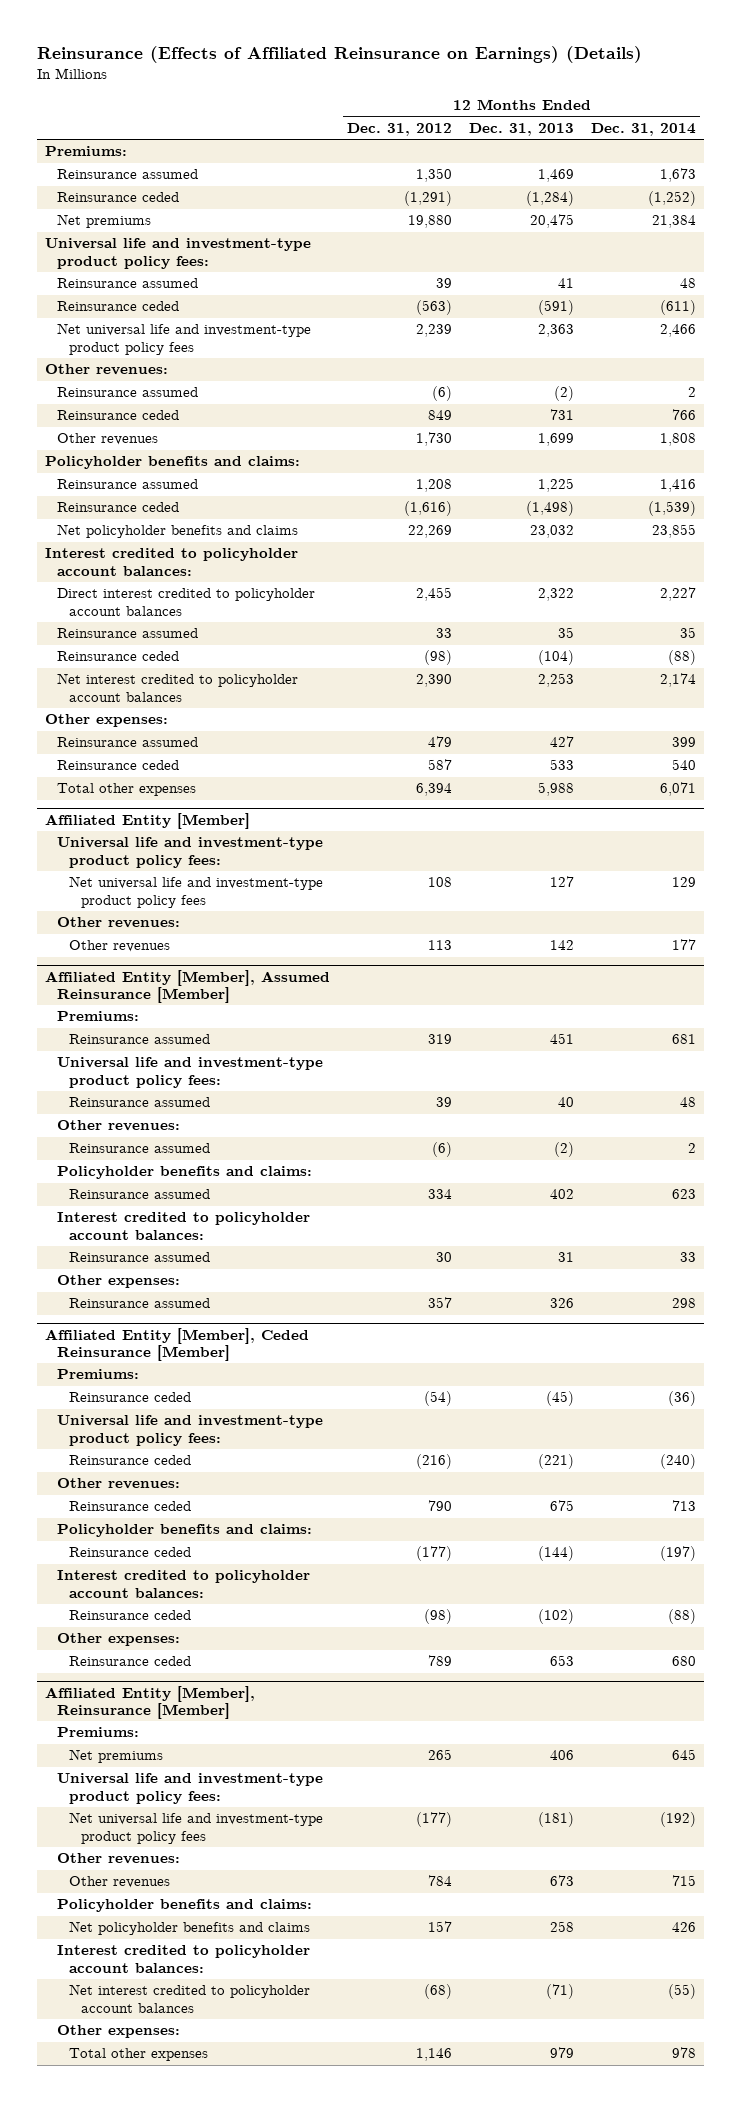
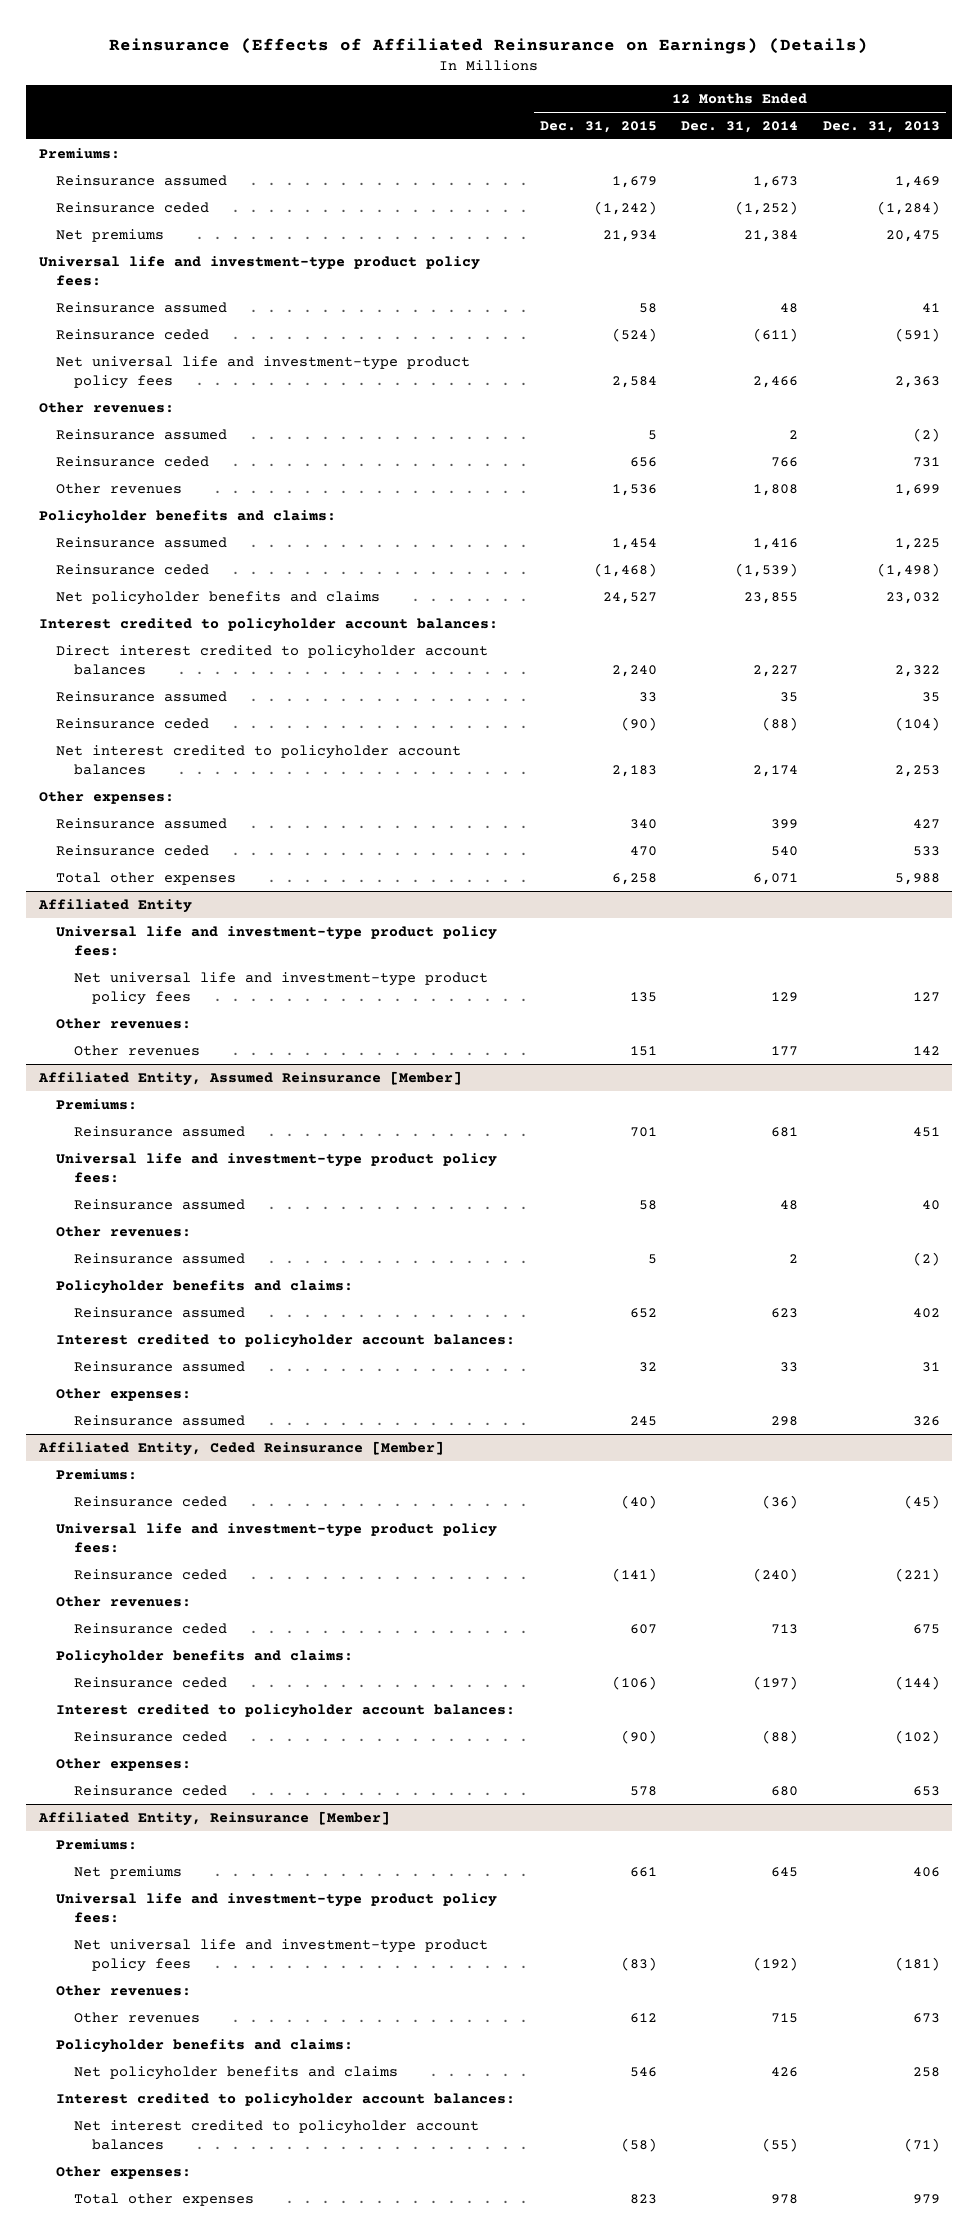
- | 12 Months Ended Dec. 31, 2012 | 12 Months Ended Dec. 31, 2013 | 12 Months Ended Dec. 31, 2014
+ | 12 Months Ended Dec. 31, 2015 | 12 Months Ended Dec. 31, 2014 | 12 Months Ended Dec. 31, 2013
- Affiliated Entity [Member]
+ Affiliated Entity
- Affiliated Entity [Member], Assumed Reinsurance [Member]
+ Affiliated Entity, Assumed Reinsurance [Member]
- Affiliated Entity [Member], Ceded Reinsurance [Member]
+ Affiliated Entity, Ceded Reinsurance [Member]
- Affiliated Entity [Member], Reinsurance [Member]
+ Affiliated Entity, Reinsurance [Member]

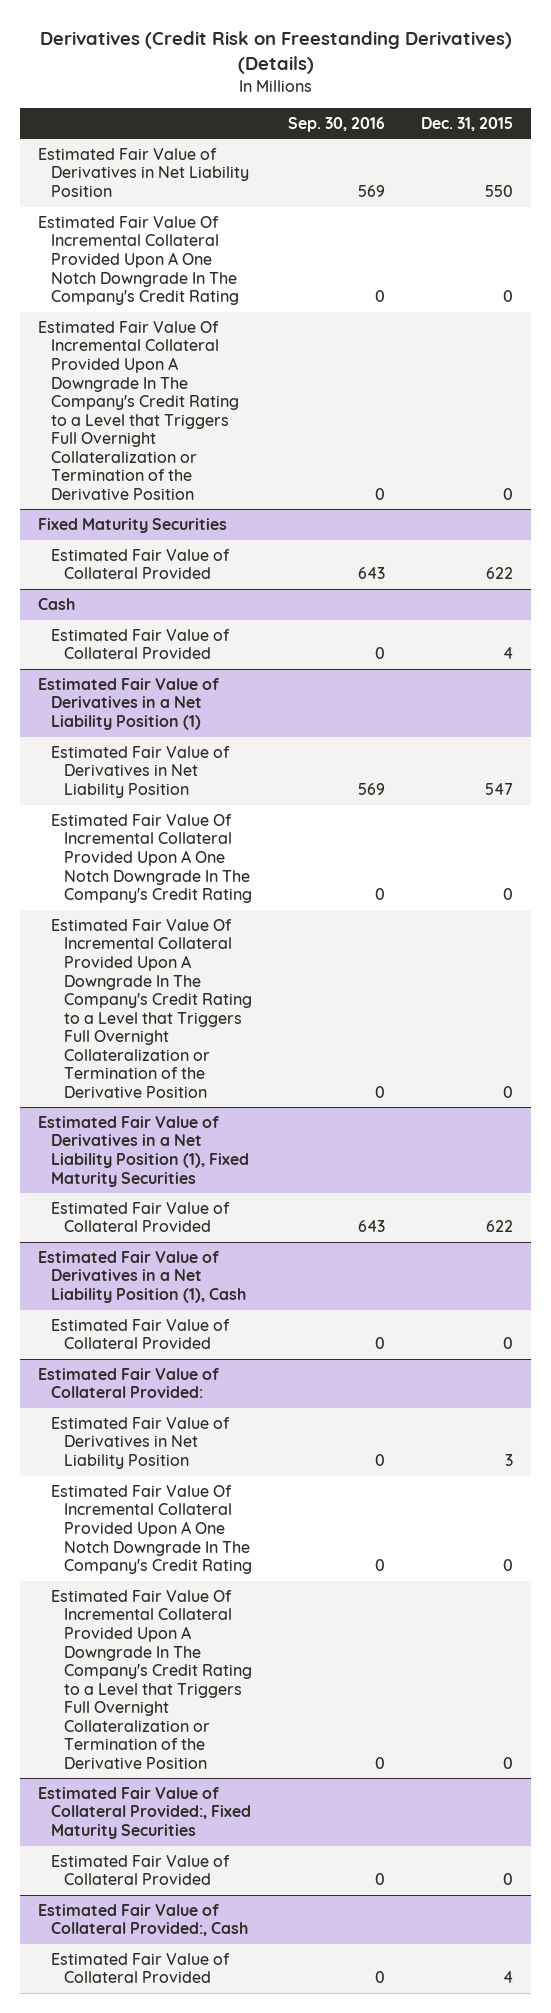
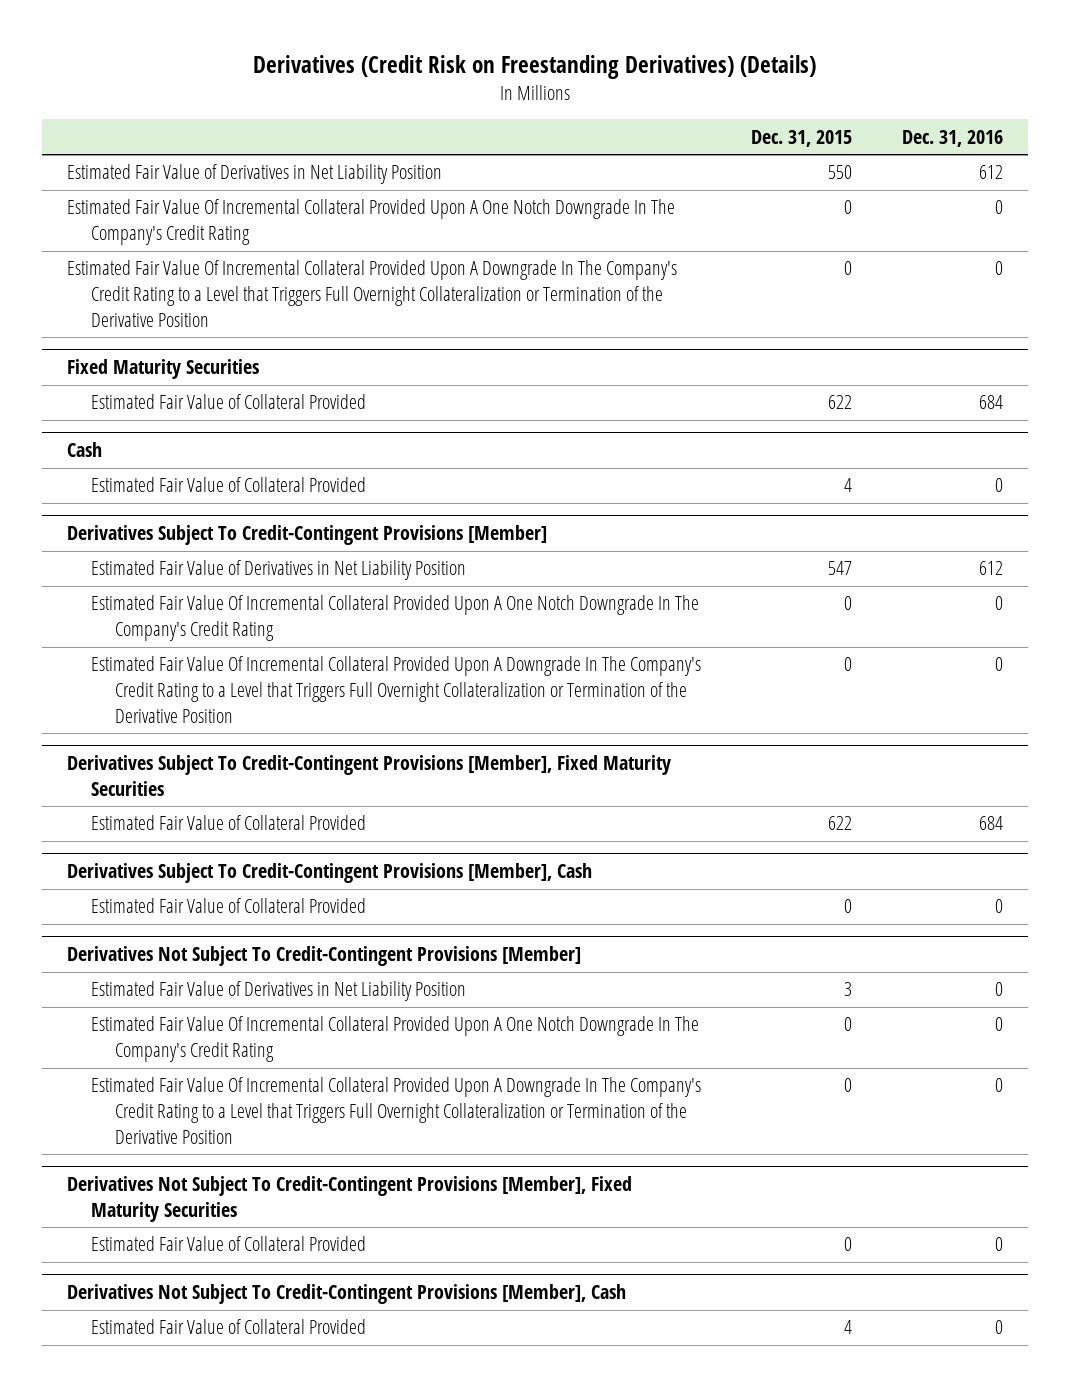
- | Sep. 30, 2016 | Dec. 31, 2015
+ | Dec. 31, 2015 | Dec. 31, 2016
- Estimated Fair Value of Derivatives in a Net Liability Position (1)
+ Derivatives Subject To Credit-Contingent Provisions [Member]
- Estimated Fair Value of Derivatives in a Net Liability Position (1), Fixed Maturity Securities
+ Derivatives Subject To Credit-Contingent Provisions [Member], Fixed Maturity Securities
- Estimated Fair Value of Derivatives in a Net Liability Position (1), Cash
+ Derivatives Subject To Credit-Contingent Provisions [Member], Cash
- Estimated Fair Value of Collateral Provided:
+ Derivatives Not Subject To Credit-Contingent Provisions [Member]
- Estimated Fair Value of Collateral Provided:, Fixed Maturity Securities
+ Derivatives Not Subject To Credit-Contingent Provisions [Member], Fixed Maturity Securities
- Estimated Fair Value of Collateral Provided:, Cash
+ Derivatives Not Subject To Credit-Contingent Provisions [Member], Cash

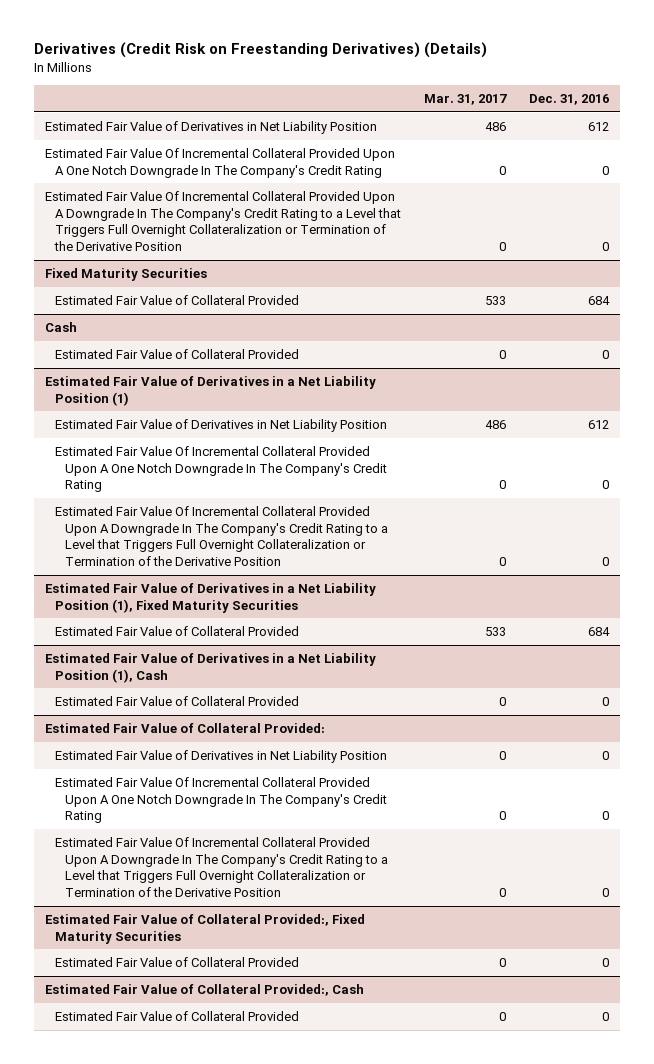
- | Dec. 31, 2015 | Dec. 31, 2016
+ | Mar. 31, 2017 | Dec. 31, 2016
- Derivatives Subject To Credit-Contingent Provisions [Member]
+ Estimated Fair Value of Derivatives in a Net Liability Position (1)
- Derivatives Subject To Credit-Contingent Provisions [Member], Fixed Maturity Securities
+ Estimated Fair Value of Derivatives in a Net Liability Position (1), Fixed Maturity Securities
- Derivatives Subject To Credit-Contingent Provisions [Member], Cash
+ Estimated Fair Value of Derivatives in a Net Liability Position (1), Cash
- Derivatives Not Subject To Credit-Contingent Provisions [Member]
+ Estimated Fair Value of Collateral Provided:
- Derivatives Not Subject To Credit-Contingent Provisions [Member], Fixed Maturity Securities
+ Estimated Fair Value of Collateral Provided:, Fixed Maturity Securities
- Derivatives Not Subject To Credit-Contingent Provisions [Member], Cash
+ Estimated Fair Value of Collateral Provided:, Cash

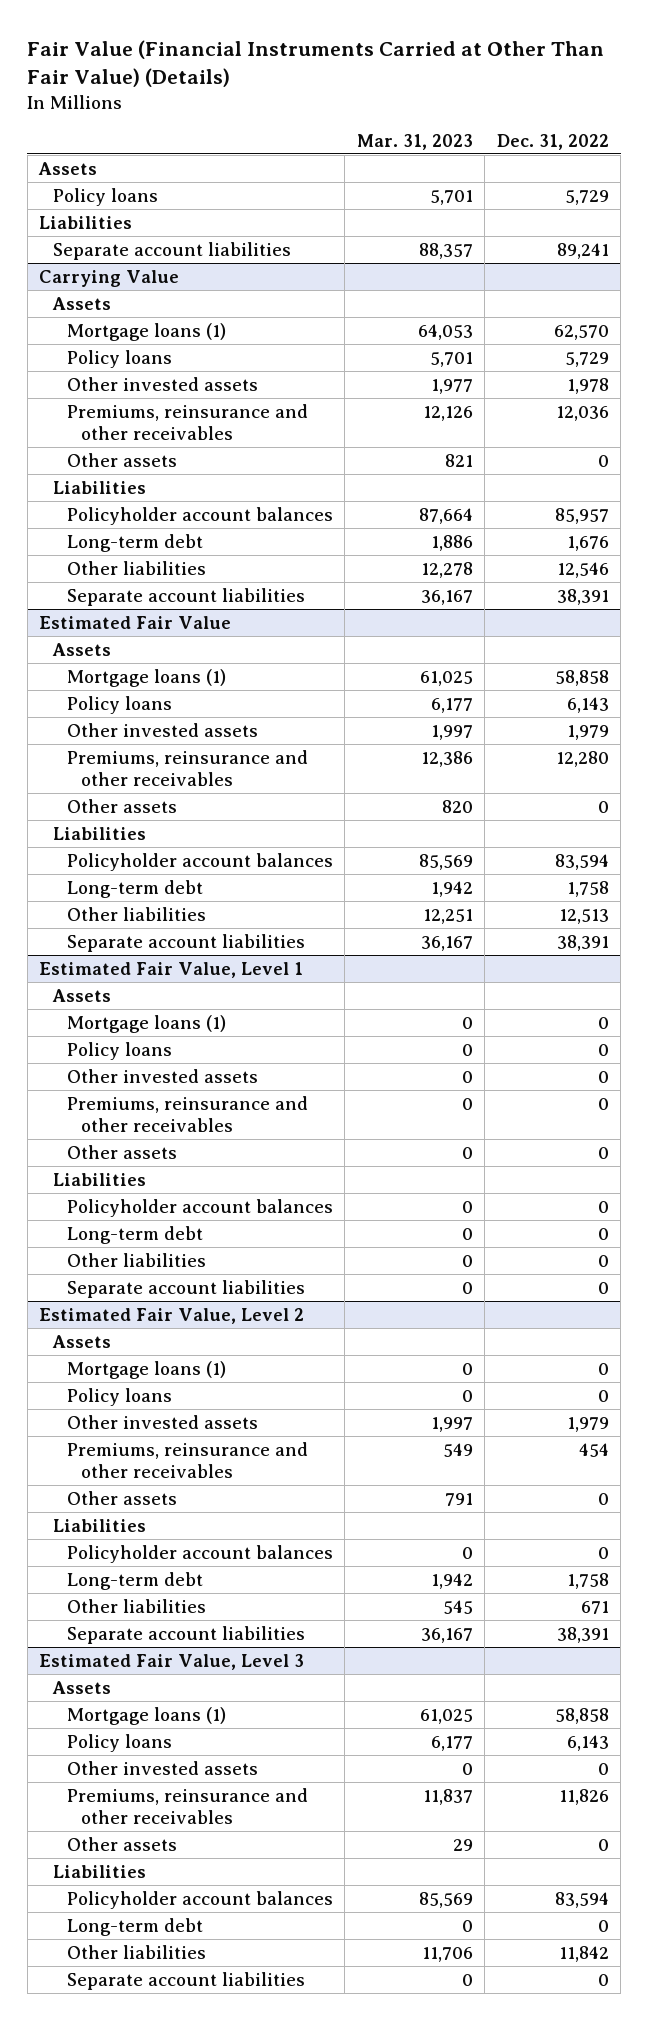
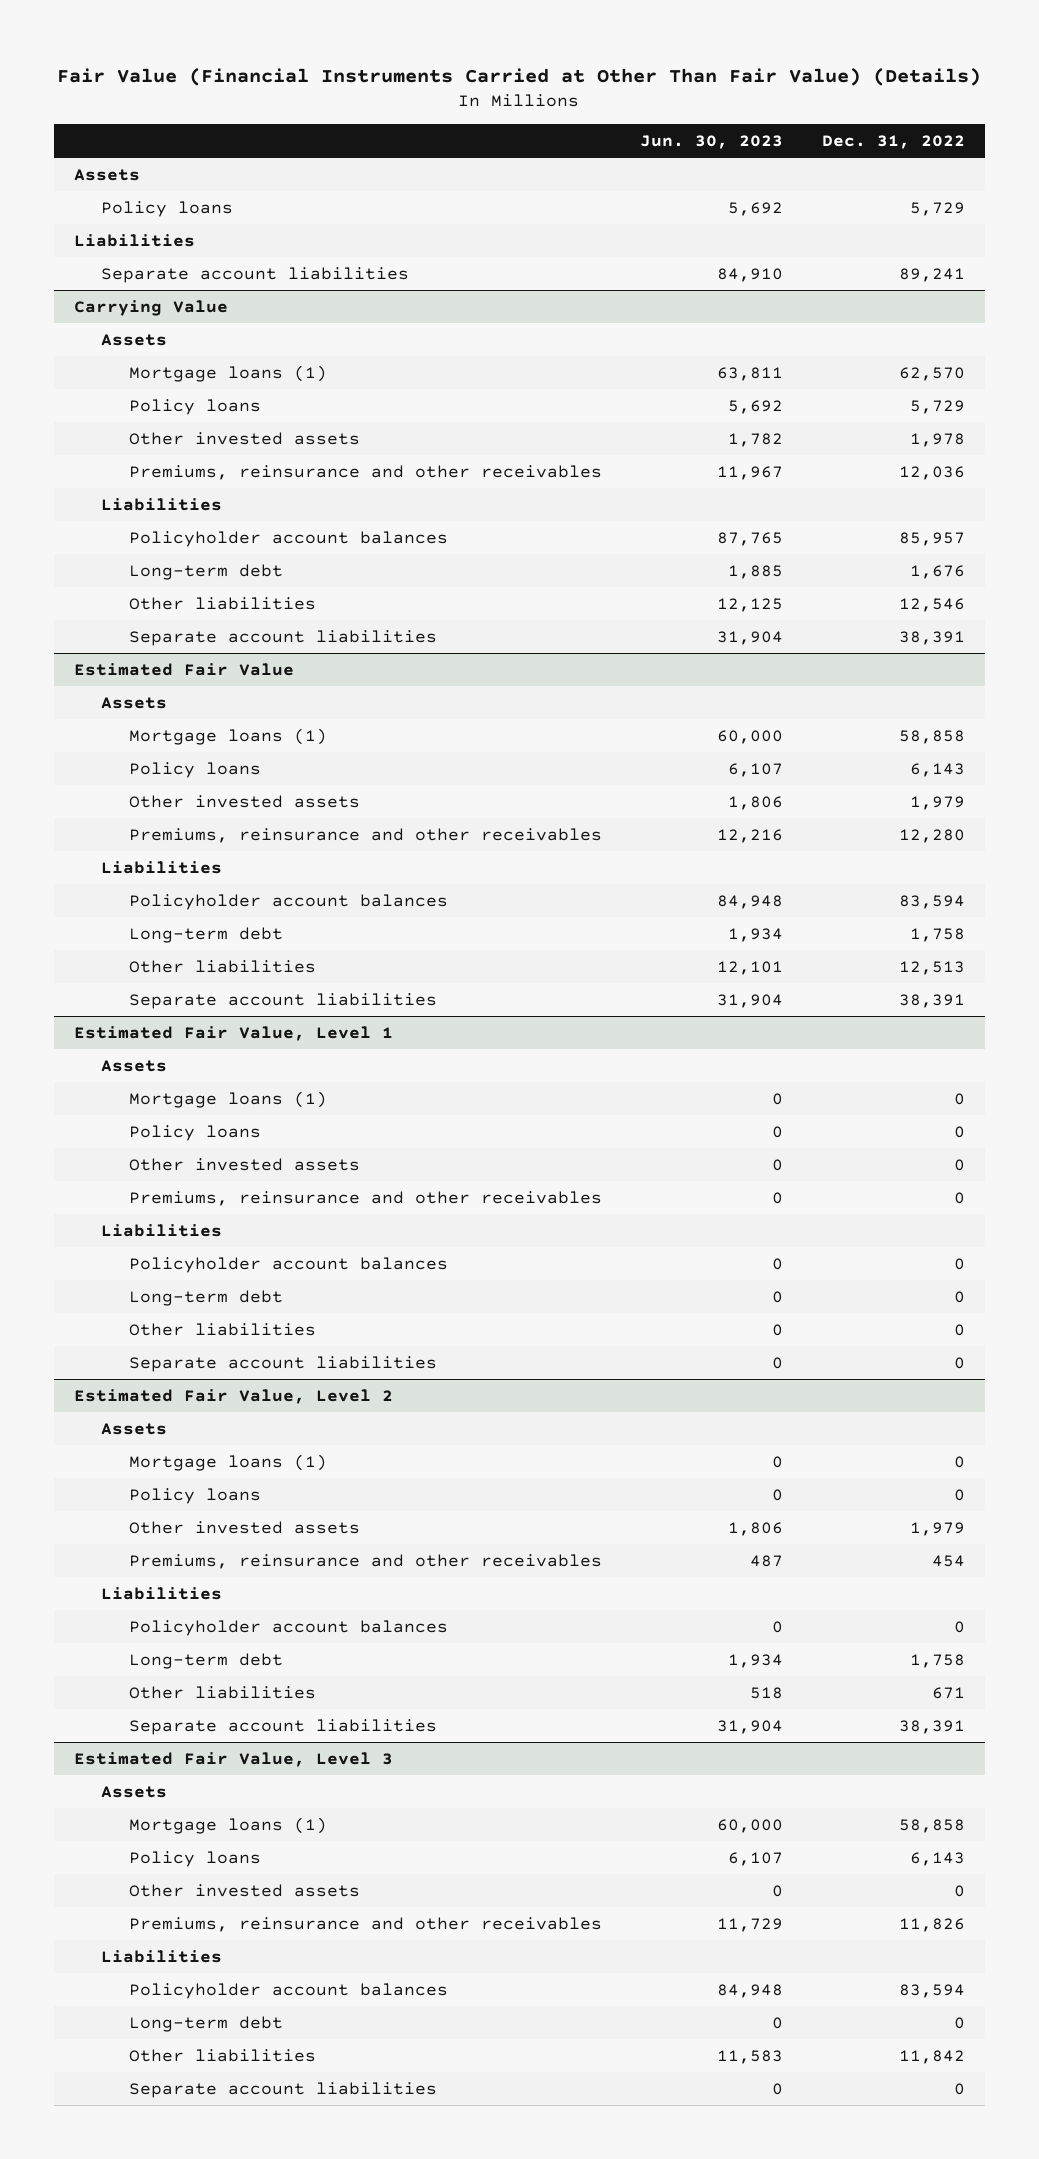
- | Mar. 31, 2023 | Dec. 31, 2022
+ | Jun. 30, 2023 | Dec. 31, 2022
@ Carrying Value
- Other assets | 821 | 0
@ Estimated Fair Value
- Other assets | 820 | 0
@ Estimated Fair Value, Level 1
- Other assets | 0 | 0
@ Estimated Fair Value, Level 2
- Other assets | 791 | 0
@ Estimated Fair Value, Level 3
- Other assets | 29 | 0

